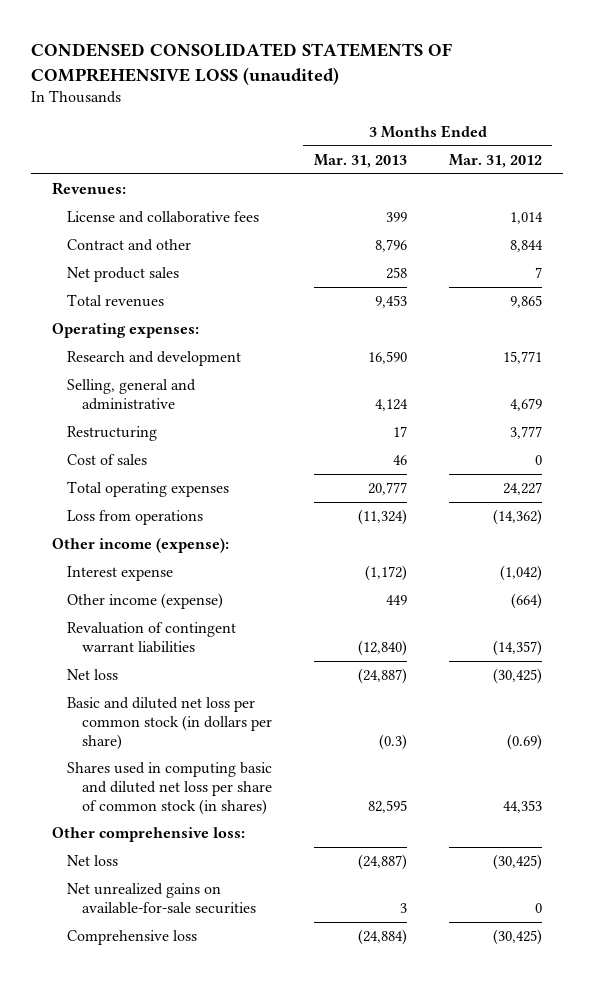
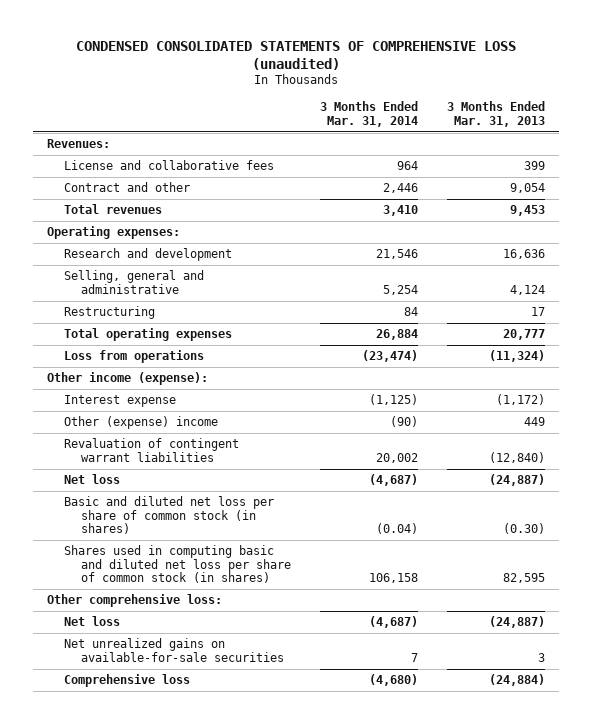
- | 3 Months Ended Mar. 31, 2013 | 3 Months Ended Mar. 31, 2012
+ | 3 Months Ended Mar. 31, 2014 | 3 Months Ended Mar. 31, 2013
- Contract and other | 8,796 | 8,844
- Net product sales | 258 | 7
+ Contract and other | 2,446 | 9,054
- Research and development | 16,590 | 15,771
+ Research and development | 21,546 | 16,636
- Cost of sales | 46 | 0
- Other income (expense) | 449 | (664)
+ Other (expense) income | (90) | 449
- Basic and diluted net loss per common stock (in dollars per share) | (0.3) | (0.69)
+ Basic and diluted net loss per share of common stock (in shares) | (0.04) | (0.30)

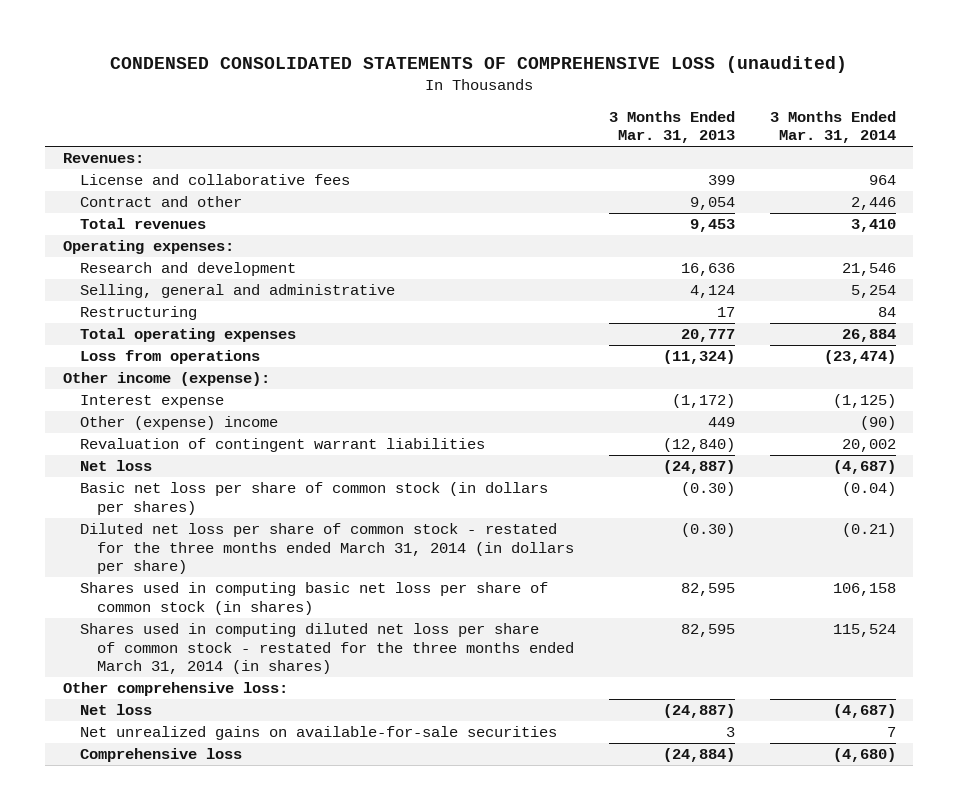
- | 3 Months Ended Mar. 31, 2014 | 3 Months Ended Mar. 31, 2013
+ | 3 Months Ended Mar. 31, 2013 | 3 Months Ended Mar. 31, 2014
- Basic and diluted net loss per share of common stock (in shares) | (0.04) | (0.30)
- Shares used in computing basic and diluted net loss per share of common stock (in shares) | 106,158 | 82,595
+ Basic net loss per share of common stock (in dollars per shares) | (0.30) | (0.04)
+ Diluted net loss per share of common stock - restated for the three months ended March 31, 2014 (in dollars per share) | (0.30) | (0.21)
+ Shares used in computing basic net loss per share of common stock (in shares) | 82,595 | 106,158
+ Shares used in computing diluted net loss per share of common stock - restated for the three months ended March 31, 2014 (in shares) | 82,595 | 115,524

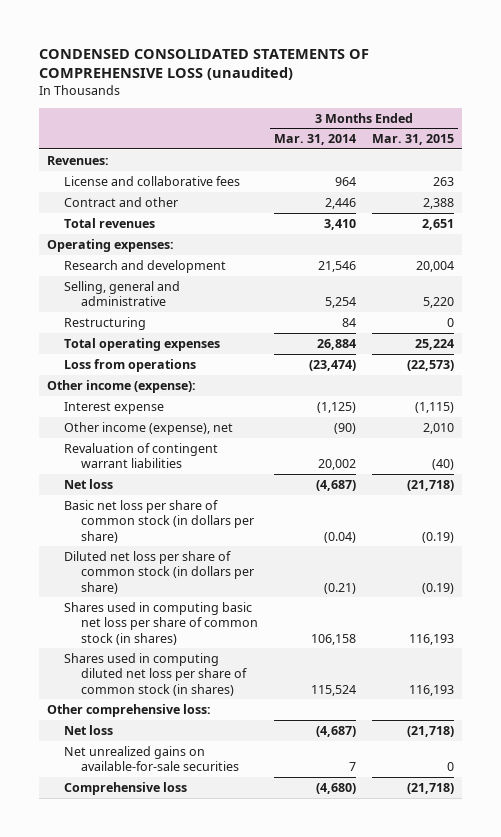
- | 3 Months Ended Mar. 31, 2013 | 3 Months Ended Mar. 31, 2014
+ | 3 Months Ended Mar. 31, 2014 | 3 Months Ended Mar. 31, 2015
- Other (expense) income | 449 | (90)
+ Other income (expense), net | (90) | 2,010
- Basic net loss per share of common stock (in dollars per shares) | (0.30) | (0.04)
- Diluted net loss per share of common stock - restated for the three months ended March 31, 2014 (in dollars per share) | (0.30) | (0.21)
+ Basic net loss per share of common stock (in dollars per share) | (0.04) | (0.19)
+ Diluted net loss per share of common stock (in dollars per share) | (0.21) | (0.19)
- Shares used in computing diluted net loss per share of common stock - restated for the three months ended March 31, 2014 (in shares) | 82,595 | 115,524
+ Shares used in computing diluted net loss per share of common stock (in shares) | 115,524 | 116,193

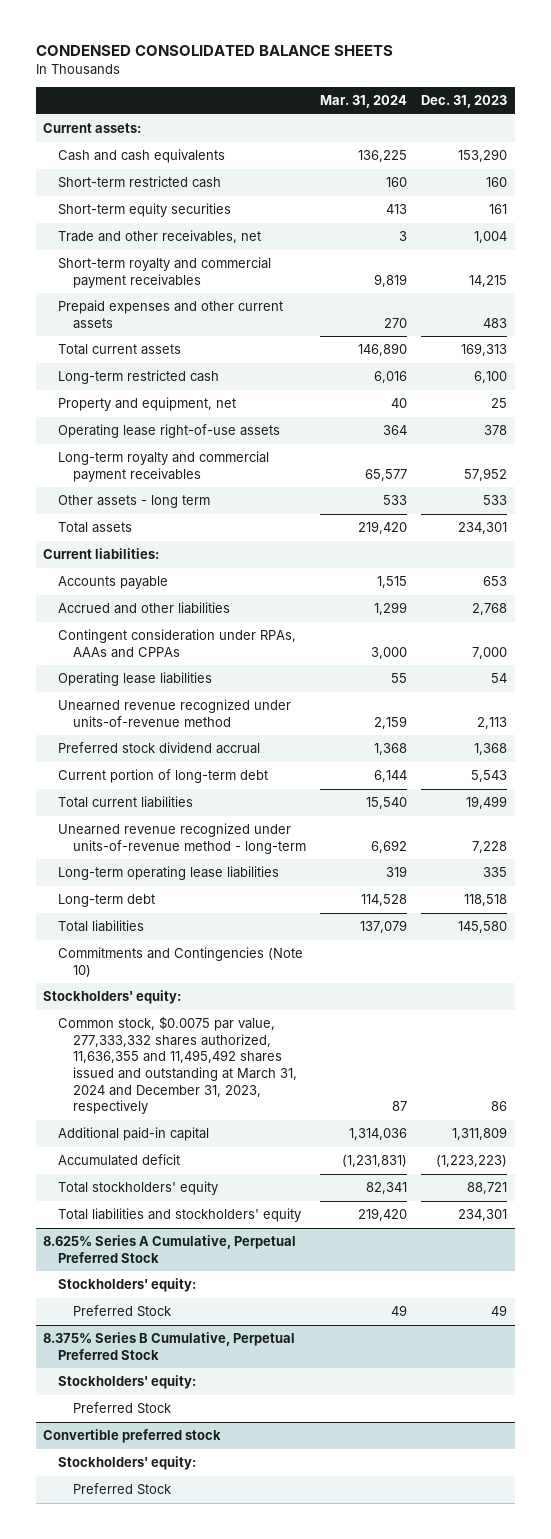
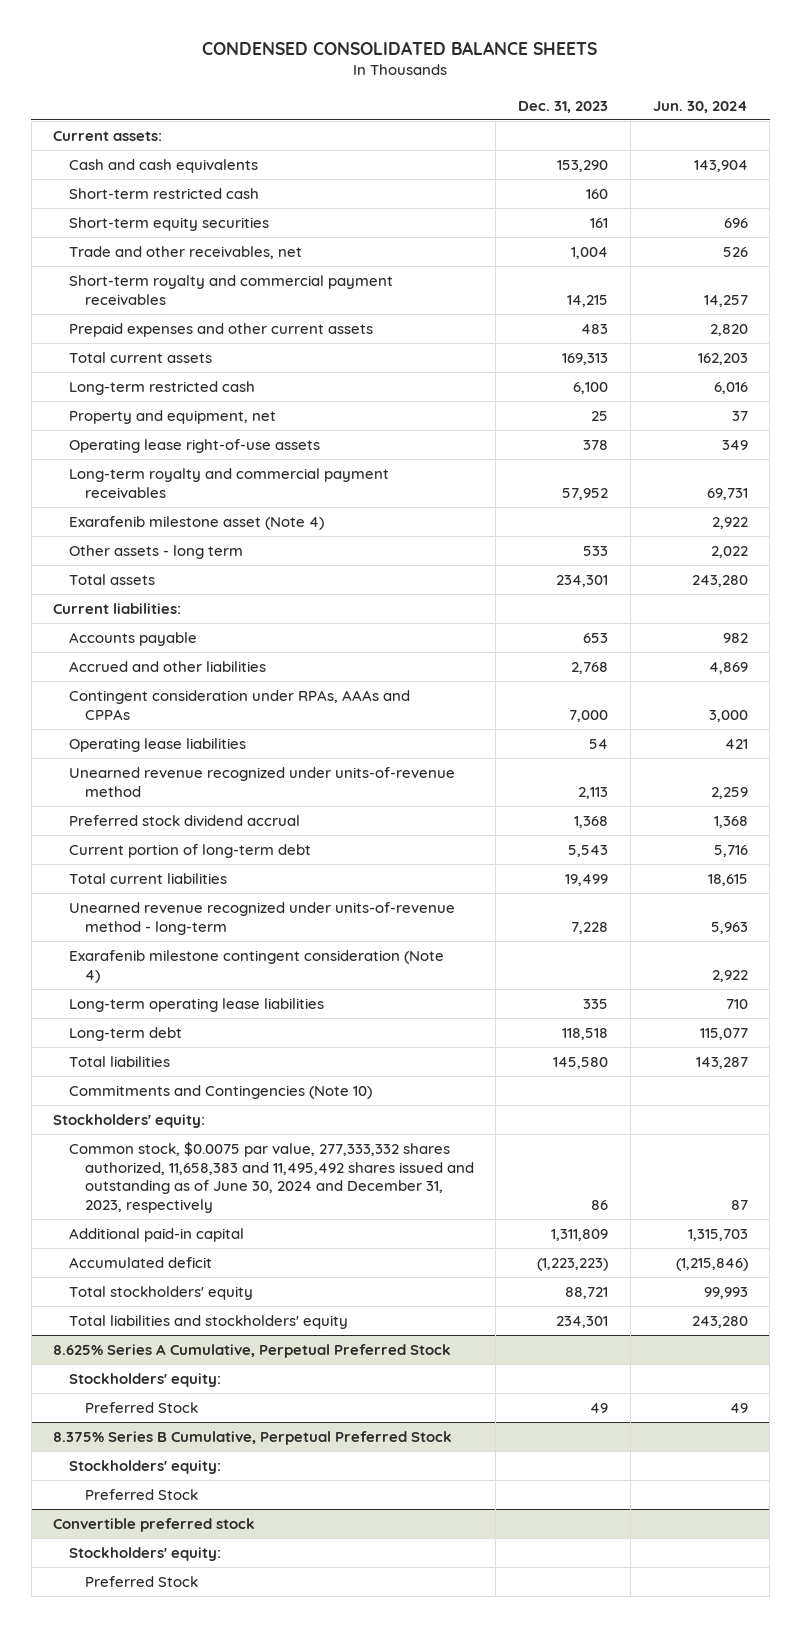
- | Mar. 31, 2024 | Dec. 31, 2023
+ | Dec. 31, 2023 | Jun. 30, 2024
+ Exarafenib milestone asset (Note 4) | | 2,922
+ Exarafenib milestone contingent consideration (Note 4) | | 2,922
- Common stock, $0.0075 par value, 277,333,332 shares authorized, 11,636,355 and 11,495,492 shares issued and outstanding at March 31, 2024 and December 31, 2023, respectively | 87 | 86
+ Common stock, $0.0075 par value, 277,333,332 shares authorized, 11,658,383 and 11,495,492 shares issued and outstanding as of June 30, 2024 and December 31, 2023, respectively | 86 | 87

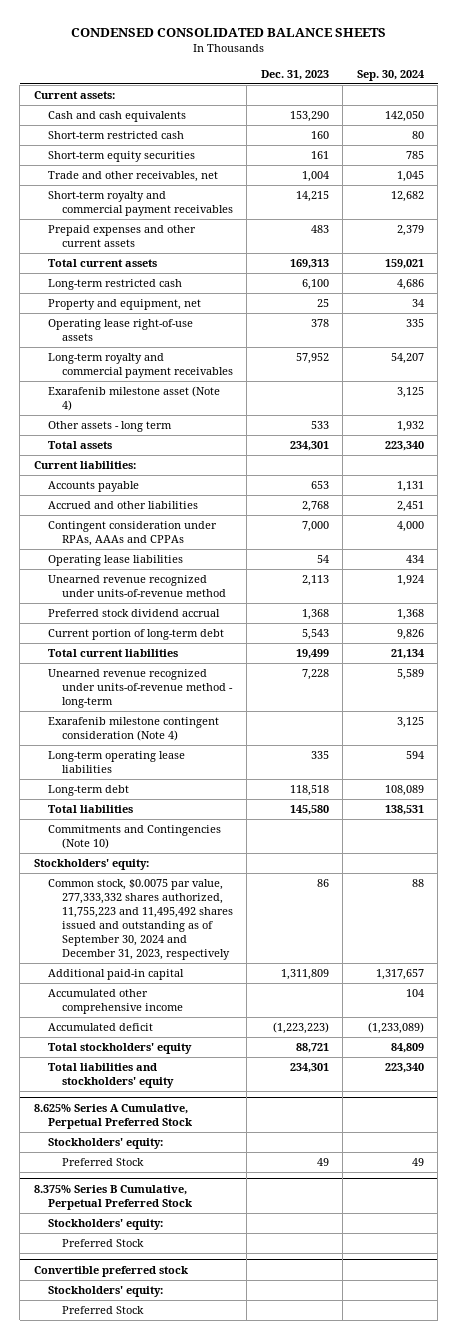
- | Dec. 31, 2023 | Jun. 30, 2024
+ | Dec. 31, 2023 | Sep. 30, 2024
- Common stock, $0.0075 par value, 277,333,332 shares authorized, 11,658,383 and 11,495,492 shares issued and outstanding as of June 30, 2024 and December 31, 2023, respectively | 86 | 87
+ Common stock, $0.0075 par value, 277,333,332 shares authorized, 11,755,223 and 11,495,492 shares issued and outstanding as of September 30, 2024 and December 31, 2023, respectively | 86 | 88
+ Accumulated other comprehensive income | | 104

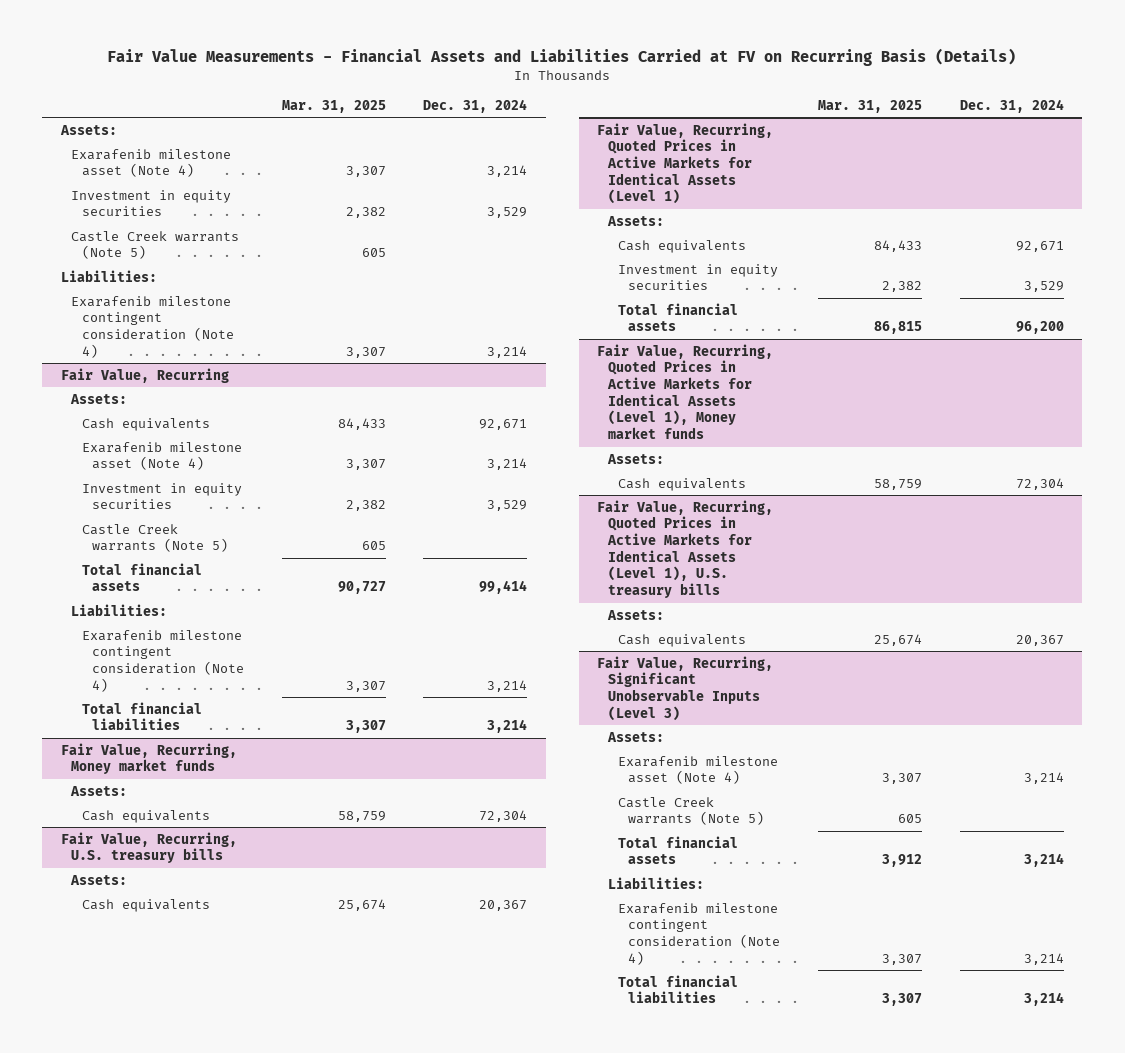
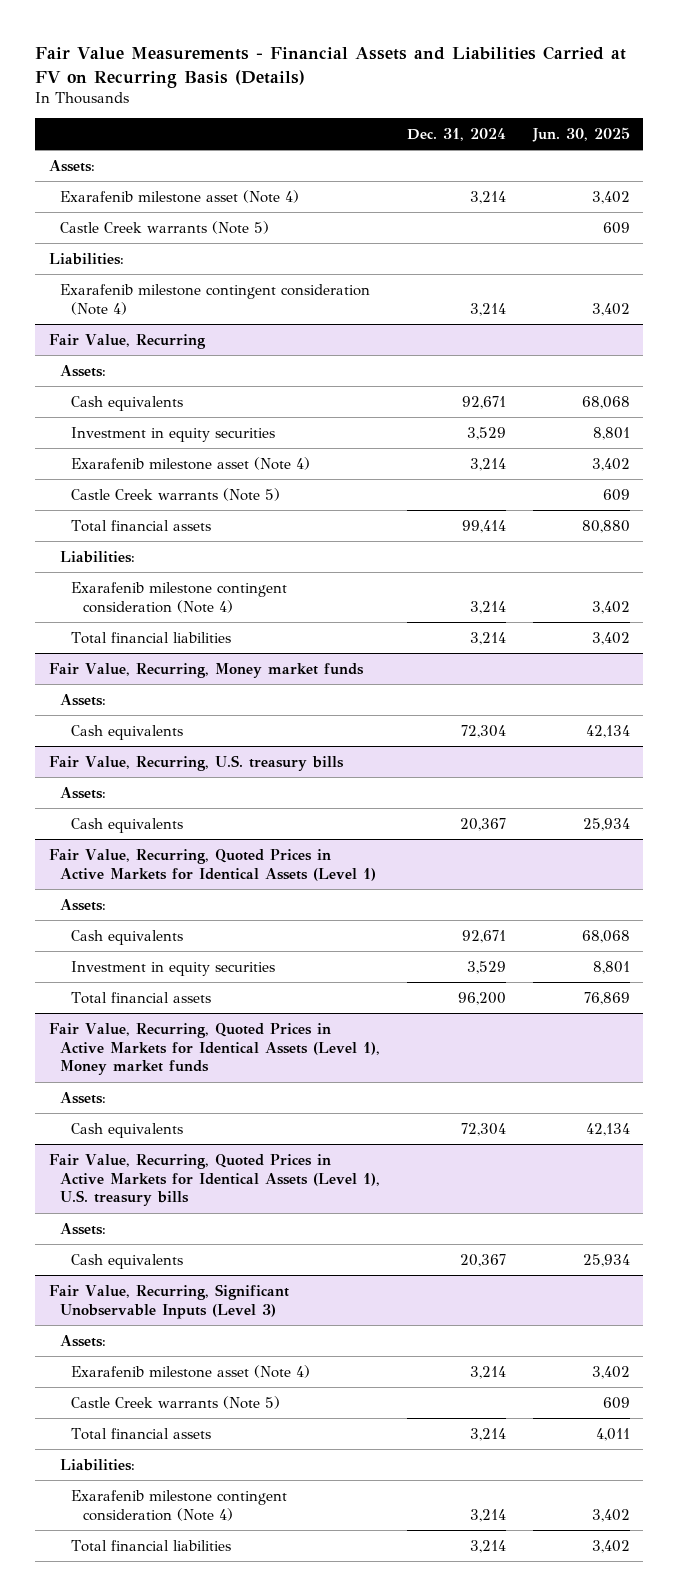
- | Mar. 31, 2025 | Dec. 31, 2024
+ | Dec. 31, 2024 | Jun. 30, 2025
- Investment in equity securities | 2,382 | 3,529
@ Fair Value, Recurring
moved down: Exarafenib milestone asset (Note 4) | 3,214 | 3,402

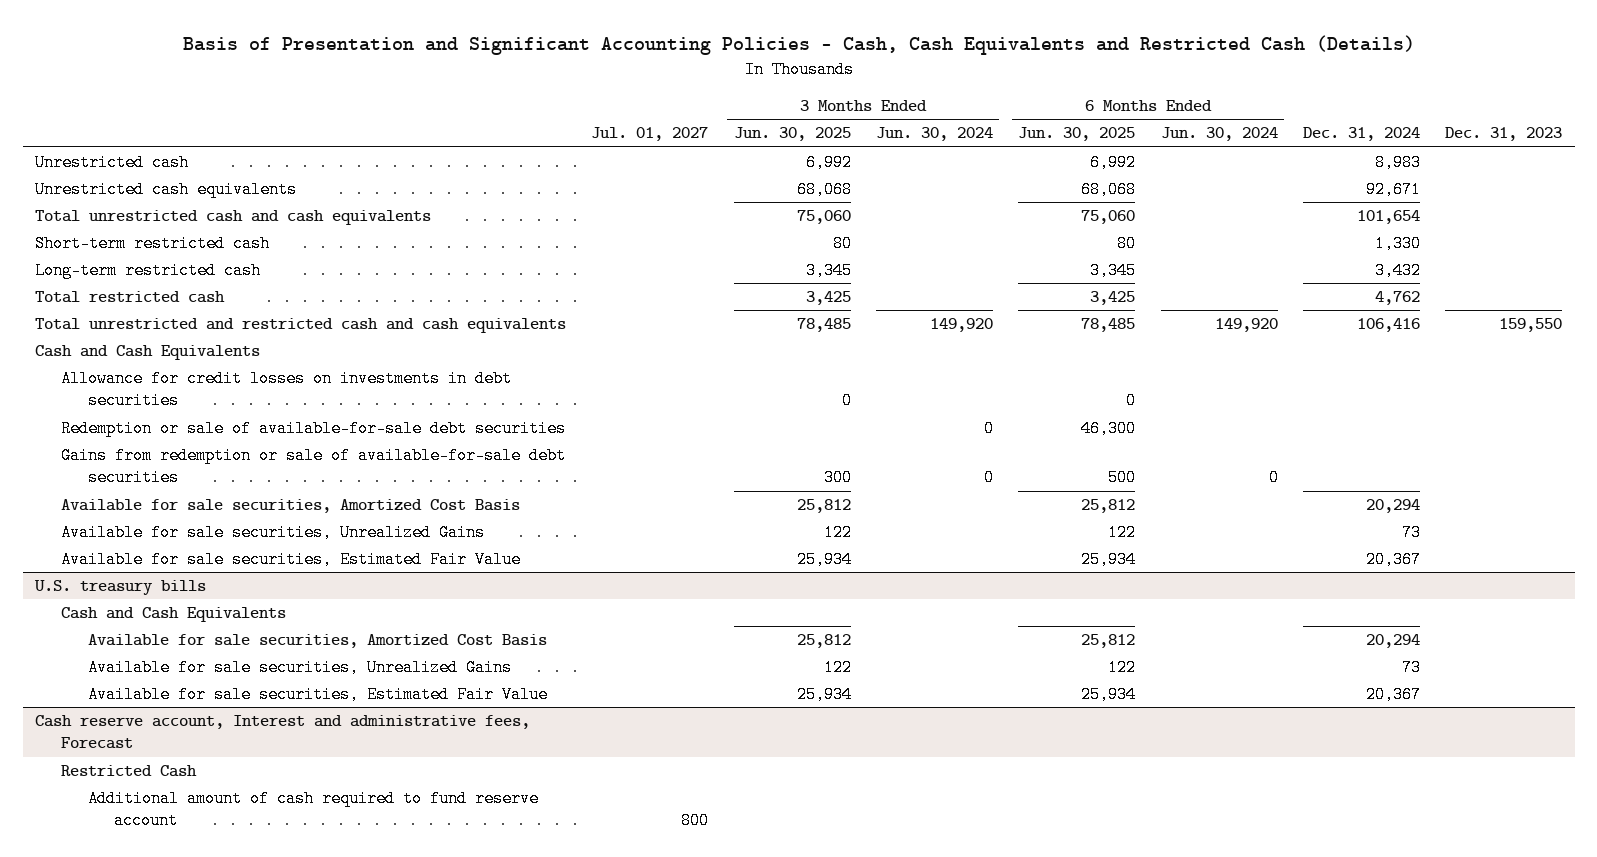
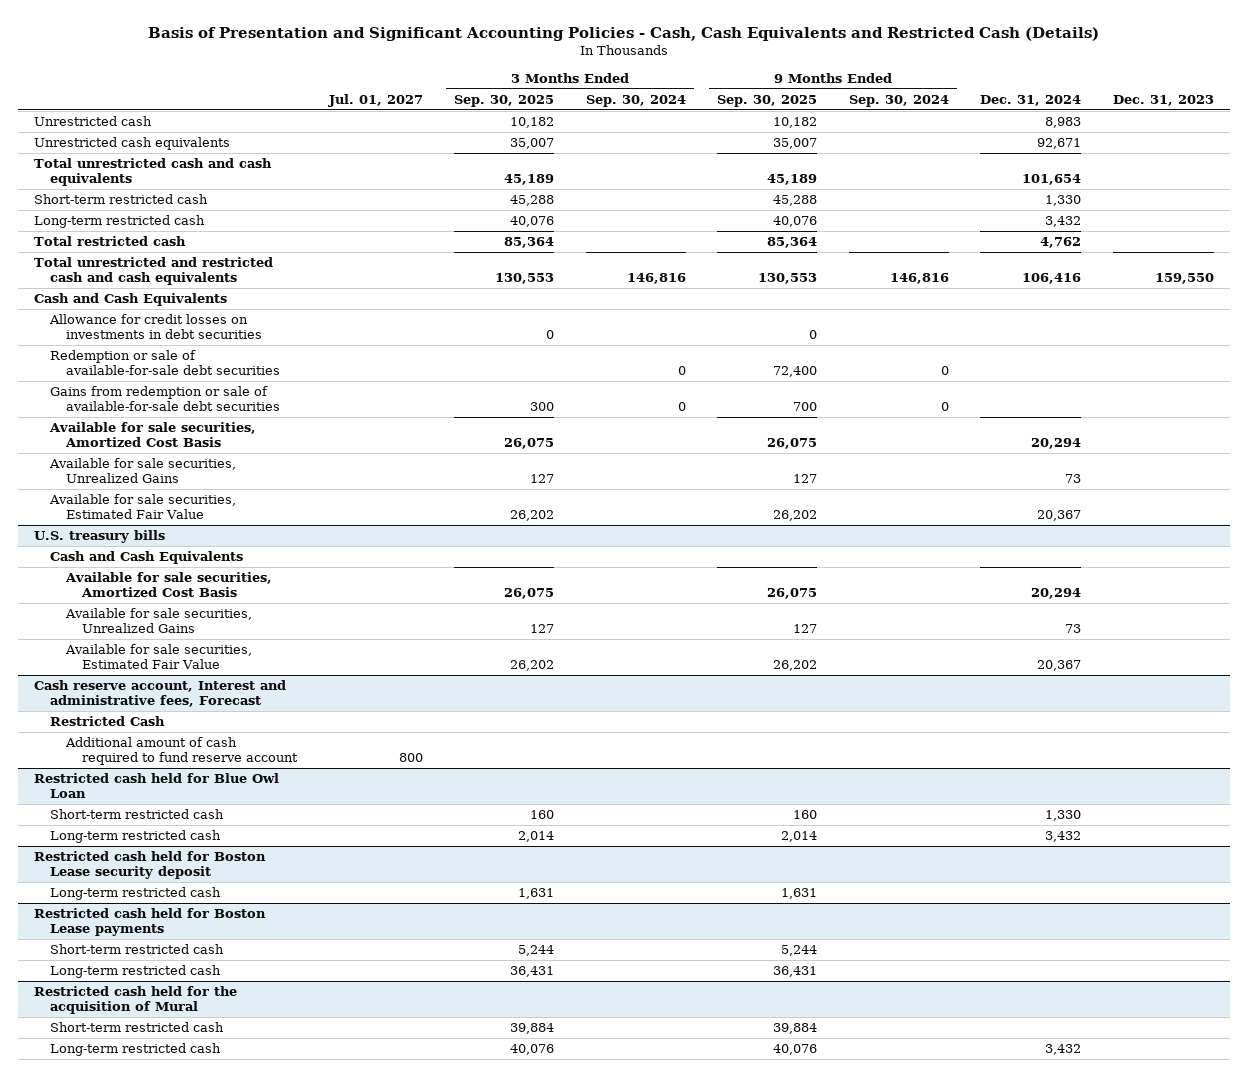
- | Jul. 01, 2027 | 3 Months Ended Jun. 30, 2025 | 3 Months Ended Jun. 30, 2024 | 6 Months Ended Jun. 30, 2025 | 6 Months Ended Jun. 30, 2024 | Dec. 31, 2024 | Dec. 31, 2023
+ | Jul. 01, 2027 | 3 Months Ended Sep. 30, 2025 | 3 Months Ended Sep. 30, 2024 | 9 Months Ended Sep. 30, 2025 | 9 Months Ended Sep. 30, 2024 | Dec. 31, 2024 | Dec. 31, 2023
+ Restricted cash held for Blue Owl Loan
+ Short-term restricted cash | | 160 | | 160 | | 1,330 |
+ Long-term restricted cash | | 2,014 | | 2,014 | | 3,432 |
+ Restricted cash held for Boston Lease security deposit
+ Long-term restricted cash | | 1,631 | | 1,631 | | |
+ Restricted cash held for Boston Lease payments
+ Short-term restricted cash | | 5,244 | | 5,244 | | |
+ Long-term restricted cash | | 36,431 | | 36,431 | | |
+ Restricted cash held for the acquisition of Mural
+ Short-term restricted cash | | 39,884 | | 39,884 | | |
+ Long-term restricted cash | | 40,076 | | 40,076 | | 3,432 |

